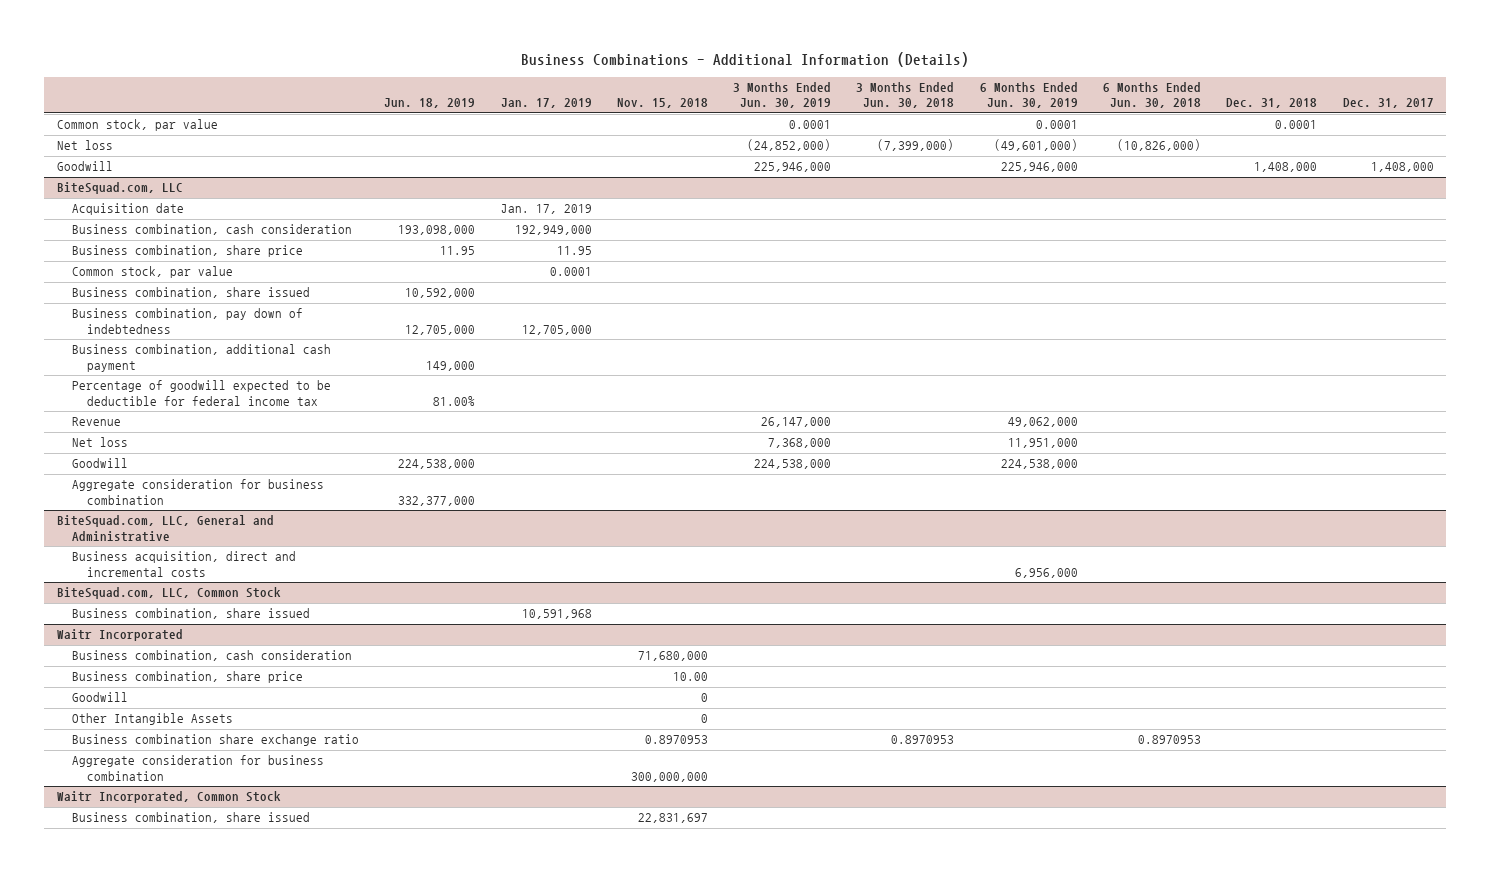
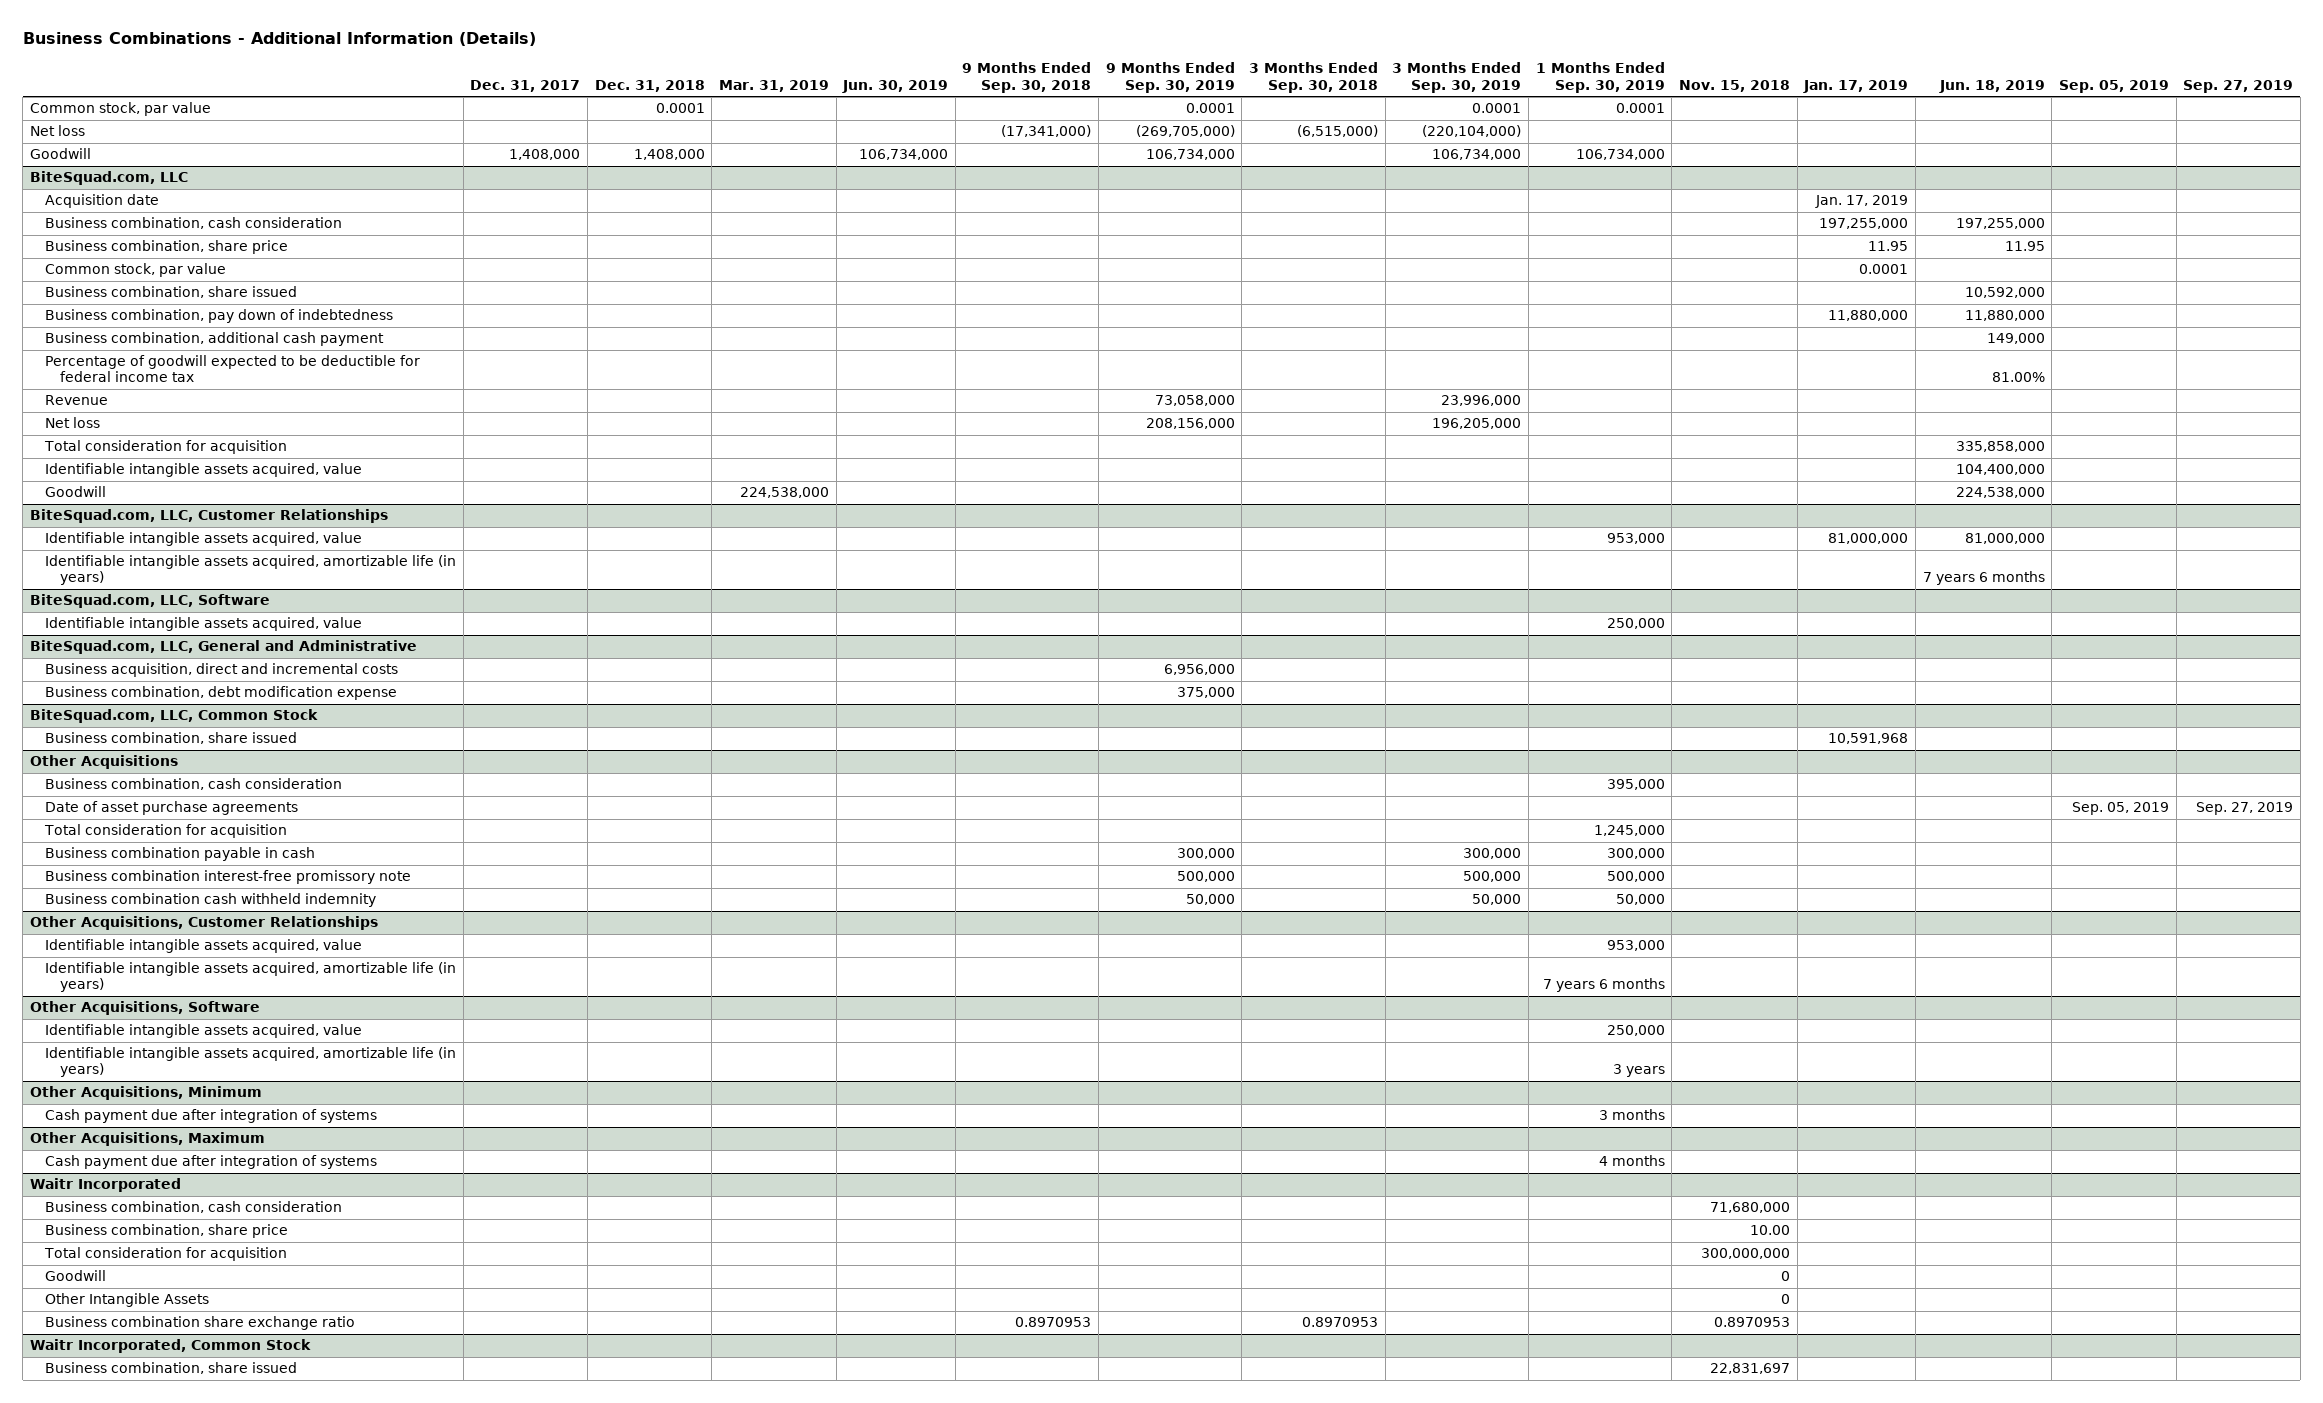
- | Jun. 18, 2019 | Jan. 17, 2019 | Nov. 15, 2018 | 3 Months Ended Jun. 30, 2019 | 3 Months Ended Jun. 30, 2018 | 6 Months Ended Jun. 30, 2019 | 6 Months Ended Jun. 30, 2018 | Dec. 31, 2018 | Dec. 31, 2017
+ | Dec. 31, 2017 | Dec. 31, 2018 | Mar. 31, 2019 | Jun. 30, 2019 | 9 Months Ended Sep. 30, 2018 | 9 Months Ended Sep. 30, 2019 | 3 Months Ended Sep. 30, 2018 | 3 Months Ended Sep. 30, 2019 | 1 Months Ended Sep. 30, 2019 | Nov. 15, 2018 | Jan. 17, 2019 | Jun. 18, 2019 | Sep. 05, 2019 | Sep. 27, 2019
@ BiteSquad.com, LLC
- Business combination, cash consideration | 193,098,000 | 192,949,000 | | | | | | |
+ Business combination, cash consideration | | | | | | | | | | | 197,255,000 | 197,255,000 | |
- Business combination, pay down of indebtedness | 12,705,000 | 12,705,000 | | | | | | |
+ Business combination, pay down of indebtedness | | | | | | | | | | | 11,880,000 | 11,880,000 | |
+ Total consideration for acquisition | | | | | | | | | | | | 335,858,000 | |
+ Identifiable intangible assets acquired, value | | | | | | | | | | | | 104,400,000 | |
- Aggregate consideration for business combination | 332,377,000 | | | | | | | |
+ BiteSquad.com, LLC, Customer Relationships
+ Identifiable intangible assets acquired, value | | | | | | | | | 953,000 | | 81,000,000 | 81,000,000 | |
+ Identifiable intangible assets acquired, amortizable life (in years) | | | | | | | | | | | | 7 years 6 months | |
+ BiteSquad.com, LLC, Software
+ Identifiable intangible assets acquired, value | | | | | | | | | 250,000 | | | | |
@ BiteSquad.com, LLC, General and Administrative
+ Business combination, debt modification expense | | | | | | 375,000 | | | | | | | |
+ Other Acquisitions
+ Business combination, cash consideration | | | | | | | | | 395,000 | | | | |
+ Date of asset purchase agreements | | | | | | | | | | | | | Sep. 05, 2019 | Sep. 27, 2019
+ Total consideration for acquisition | | | | | | | | | 1,245,000 | | | | |
+ Business combination payable in cash | | | | | | 300,000 | | 300,000 | 300,000 | | | | |
+ Business combination interest-free promissory note | | | | | | 500,000 | | 500,000 | 500,000 | | | | |
+ Business combination cash withheld indemnity | | | | | | 50,000 | | 50,000 | 50,000 | | | | |
+ Other Acquisitions, Customer Relationships
+ Identifiable intangible assets acquired, value | | | | | | | | | 953,000 | | | | |
+ Identifiable intangible assets acquired, amortizable life (in years) | | | | | | | | | 7 years 6 months | | | | |
+ Other Acquisitions, Software
+ Identifiable intangible assets acquired, value | | | | | | | | | 250,000 | | | | |
+ Identifiable intangible assets acquired, amortizable life (in years) | | | | | | | | | 3 years | | | | |
+ Other Acquisitions, Minimum
+ Cash payment due after integration of systems | | | | | | | | | 3 months | | | | |
+ Other Acquisitions, Maximum
+ Cash payment due after integration of systems | | | | | | | | | 4 months | | | | |
@ Waitr Incorporated
+ Total consideration for acquisition | | | | | | | | | | 300,000,000 | | | |
- Aggregate consideration for business combination | | | 300,000,000 | | | | | |

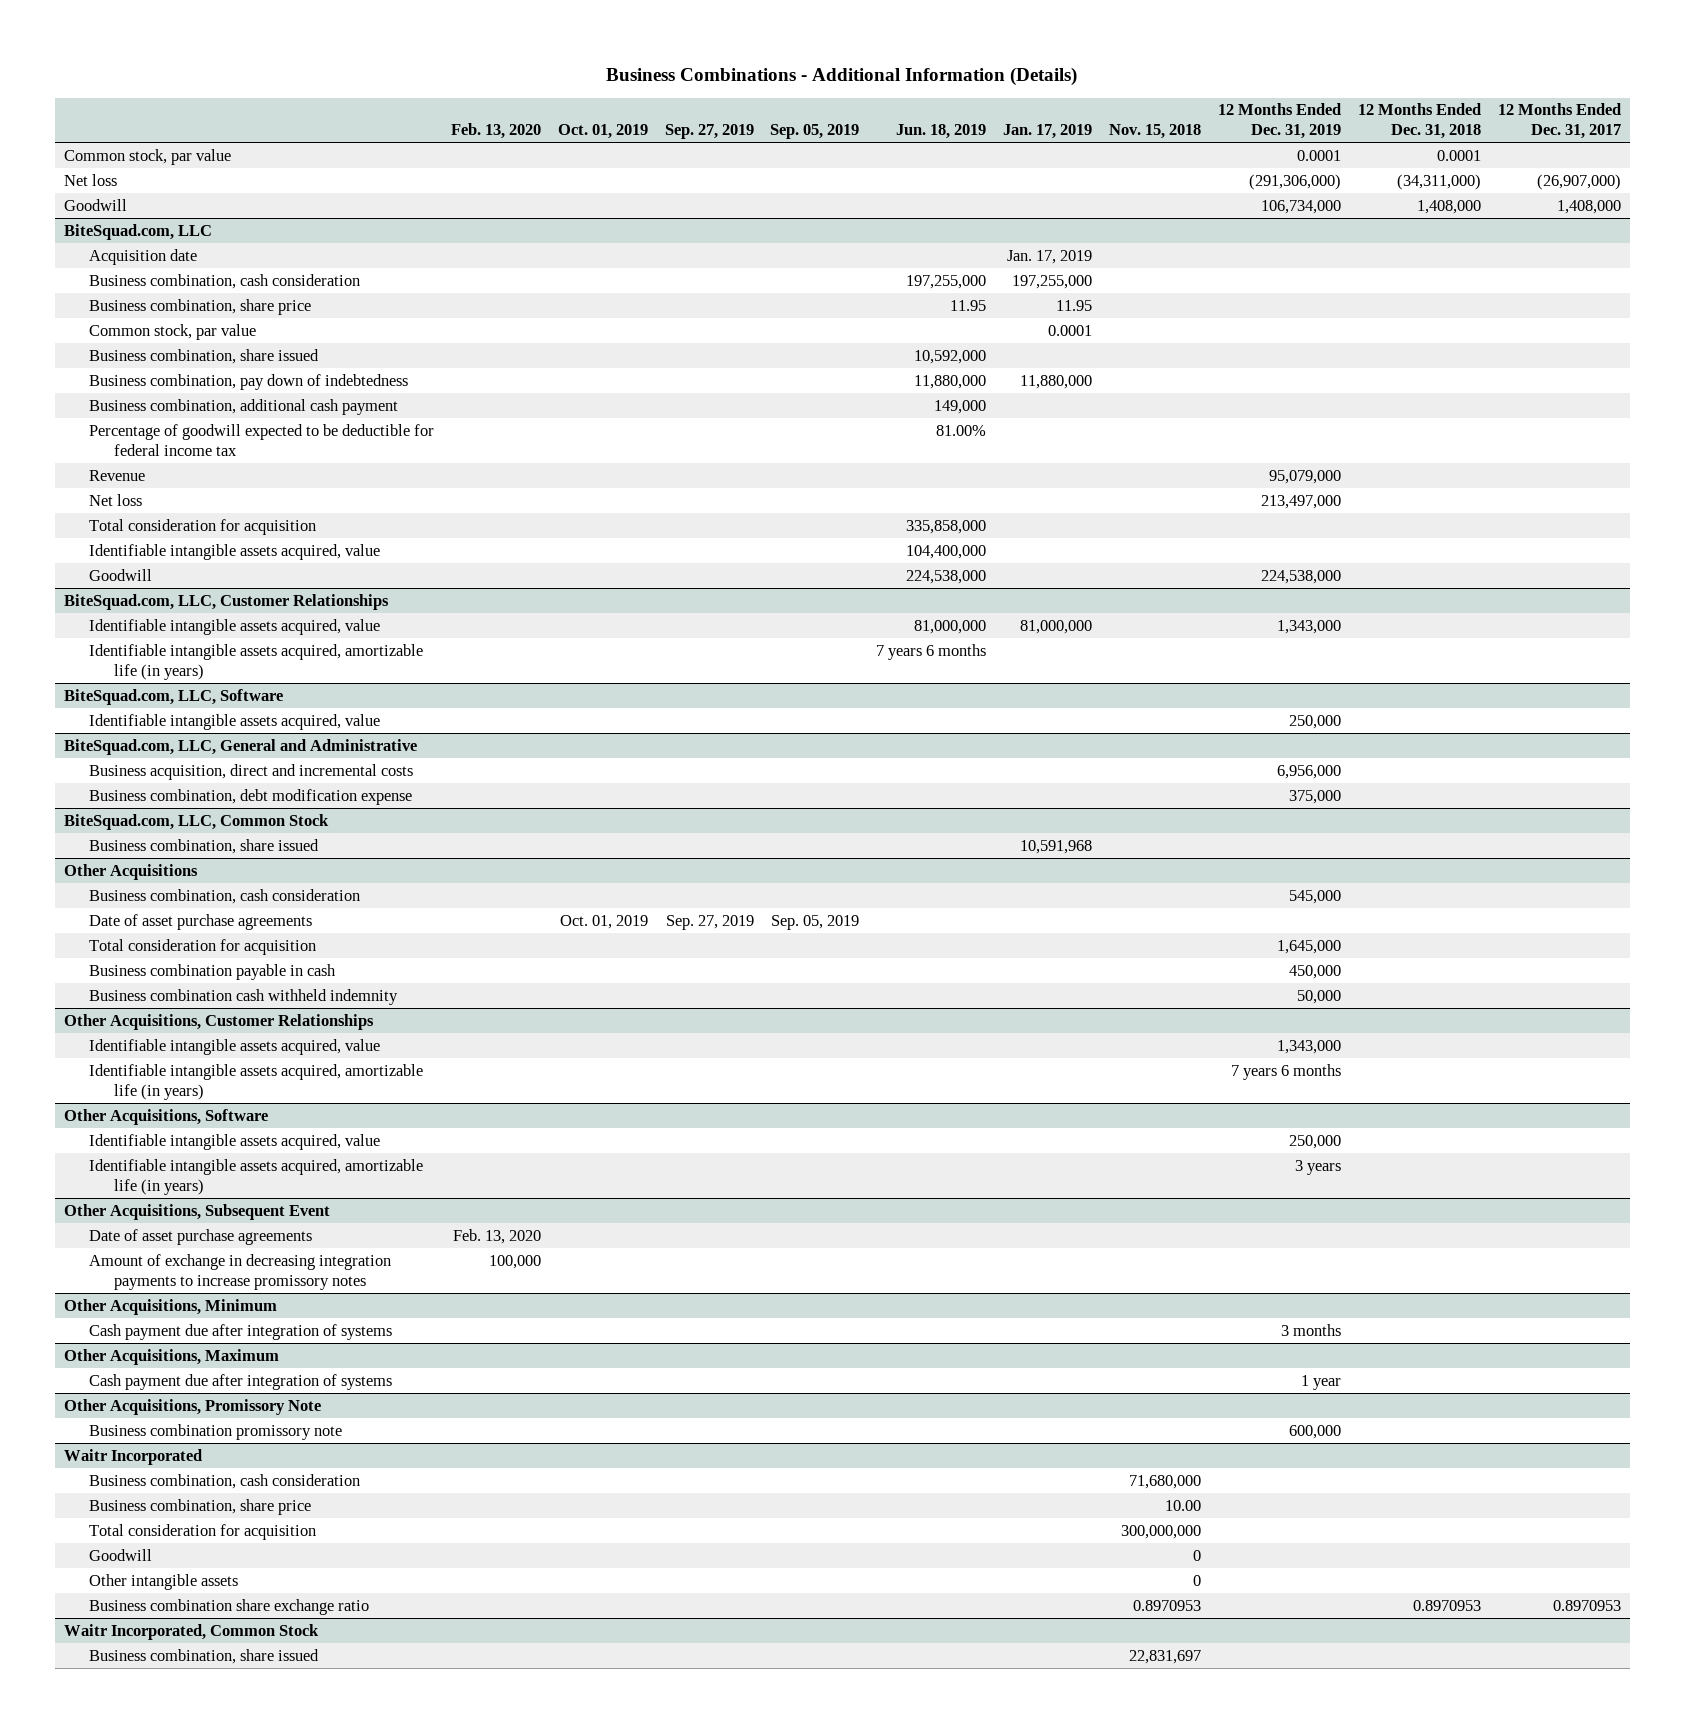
- | Dec. 31, 2017 | Dec. 31, 2018 | Mar. 31, 2019 | Jun. 30, 2019 | 9 Months Ended Sep. 30, 2018 | 9 Months Ended Sep. 30, 2019 | 3 Months Ended Sep. 30, 2018 | 3 Months Ended Sep. 30, 2019 | 1 Months Ended Sep. 30, 2019 | Nov. 15, 2018 | Jan. 17, 2019 | Jun. 18, 2019 | Sep. 05, 2019 | Sep. 27, 2019
+ | Feb. 13, 2020 | Oct. 01, 2019 | Sep. 27, 2019 | Sep. 05, 2019 | Jun. 18, 2019 | Jan. 17, 2019 | Nov. 15, 2018 | 12 Months Ended Dec. 31, 2019 | 12 Months Ended Dec. 31, 2018 | 12 Months Ended Dec. 31, 2017
@ Other Acquisitions
- Business combination interest-free promissory note | | | | | | 500,000 | | 500,000 | 500,000 | | | | |
+ Other Acquisitions, Subsequent Event
+ Date of asset purchase agreements | Feb. 13, 2020 | | | | | | | | |
+ Amount of exchange in decreasing integration payments to increase promissory notes | 100,000 | | | | | | | | |
+ Other Acquisitions, Promissory Note
+ Business combination promissory note | | | | | | | | 600,000 | |
@ Waitr Incorporated
- Other Intangible Assets | | | | | | | | | | 0 | | | |
+ Other intangible assets | | | | | | | 0 | | |

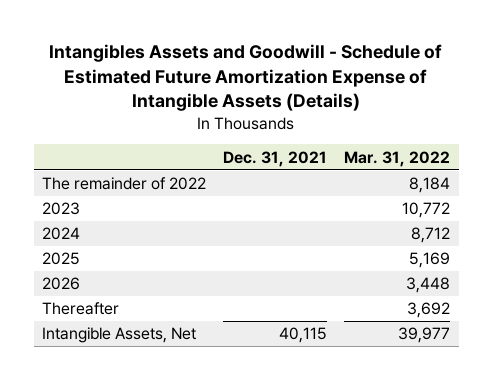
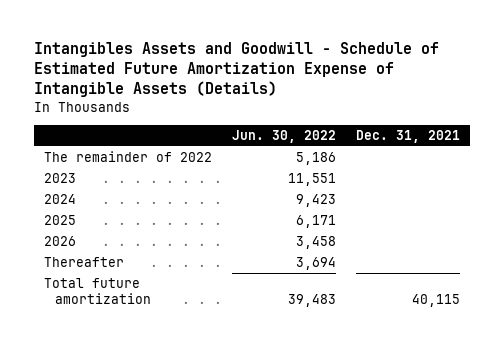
- | Dec. 31, 2021 | Mar. 31, 2022
+ | Jun. 30, 2022 | Dec. 31, 2021
- Intangible Assets, Net | 40,115 | 39,977
+ Total future amortization | 39,483 | 40,115

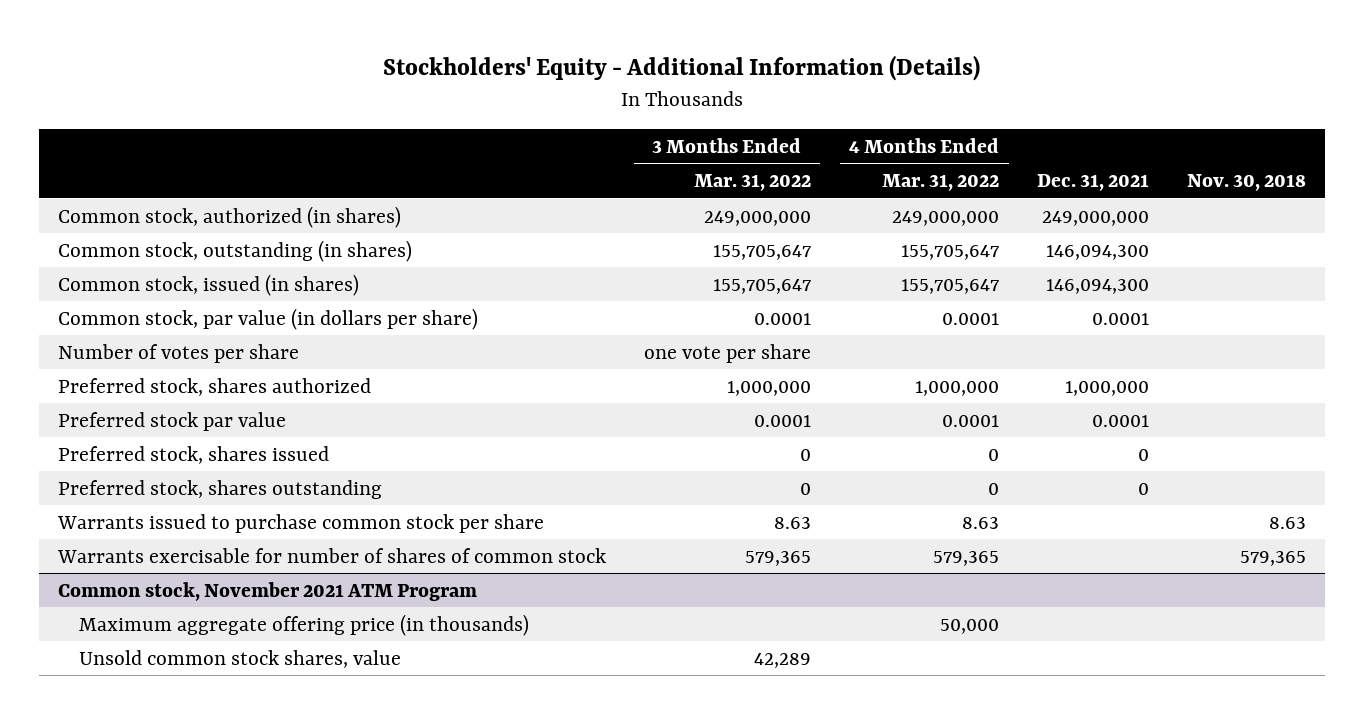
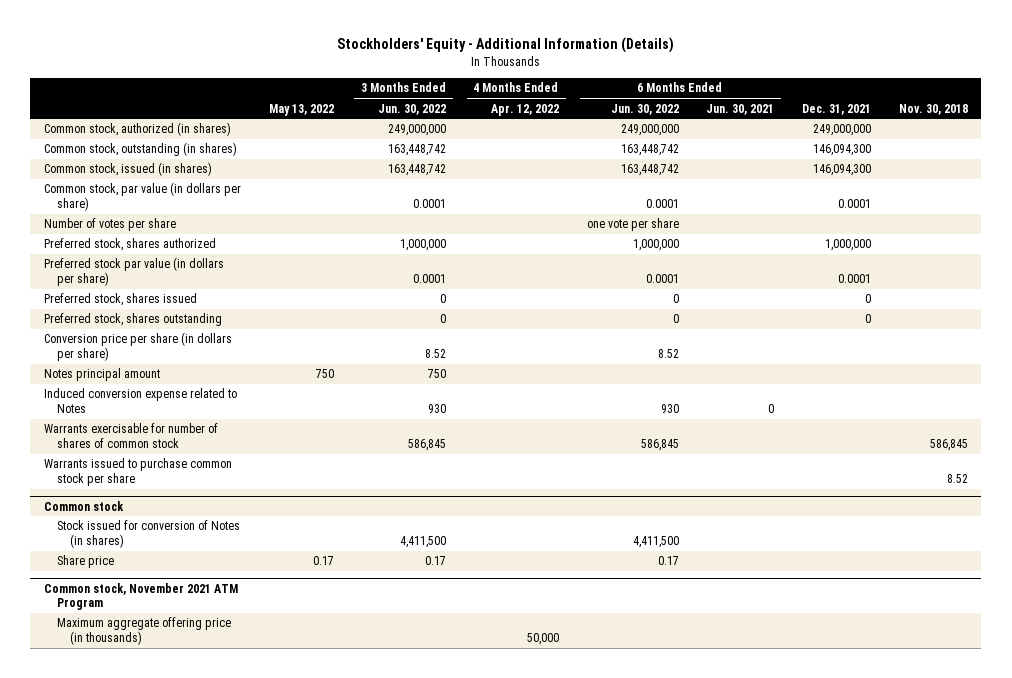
- | 3 Months Ended Mar. 31, 2022 | 4 Months Ended Mar. 31, 2022 | Dec. 31, 2021 | Nov. 30, 2018
+ | May 13, 2022 | 3 Months Ended Jun. 30, 2022 | 4 Months Ended Apr. 12, 2022 | 6 Months Ended Jun. 30, 2022 | 6 Months Ended Jun. 30, 2021 | Dec. 31, 2021 | Nov. 30, 2018
- Preferred stock par value | 0.0001 | 0.0001 | 0.0001 |
+ Preferred stock par value (in dollars per share) | | 0.0001 | | 0.0001 | | 0.0001 |
- Warrants issued to purchase common stock per share | 8.63 | 8.63 | | 8.63
- Warrants exercisable for number of shares of common stock | 579,365 | 579,365 | | 579,365
+ Conversion price per share (in dollars per share) | | 8.52 | | 8.52 | | |
+ Notes principal amount | 750 | 750 | | | | |
+ Induced conversion expense related to Notes | | 930 | | 930 | 0 | |
+ Warrants exercisable for number of shares of common stock | | 586,845 | | 586,845 | | | 586,845
+ Warrants issued to purchase common stock per share | | | | | | | 8.52
+ Common stock
+ Stock issued for conversion of Notes (in shares) | | 4,411,500 | | 4,411,500 | | |
+ Share price | 0.17 | 0.17 | | 0.17 | | |
@ Common stock, November 2021 ATM Program
- Unsold common stock shares, value | 42,289 | | |

